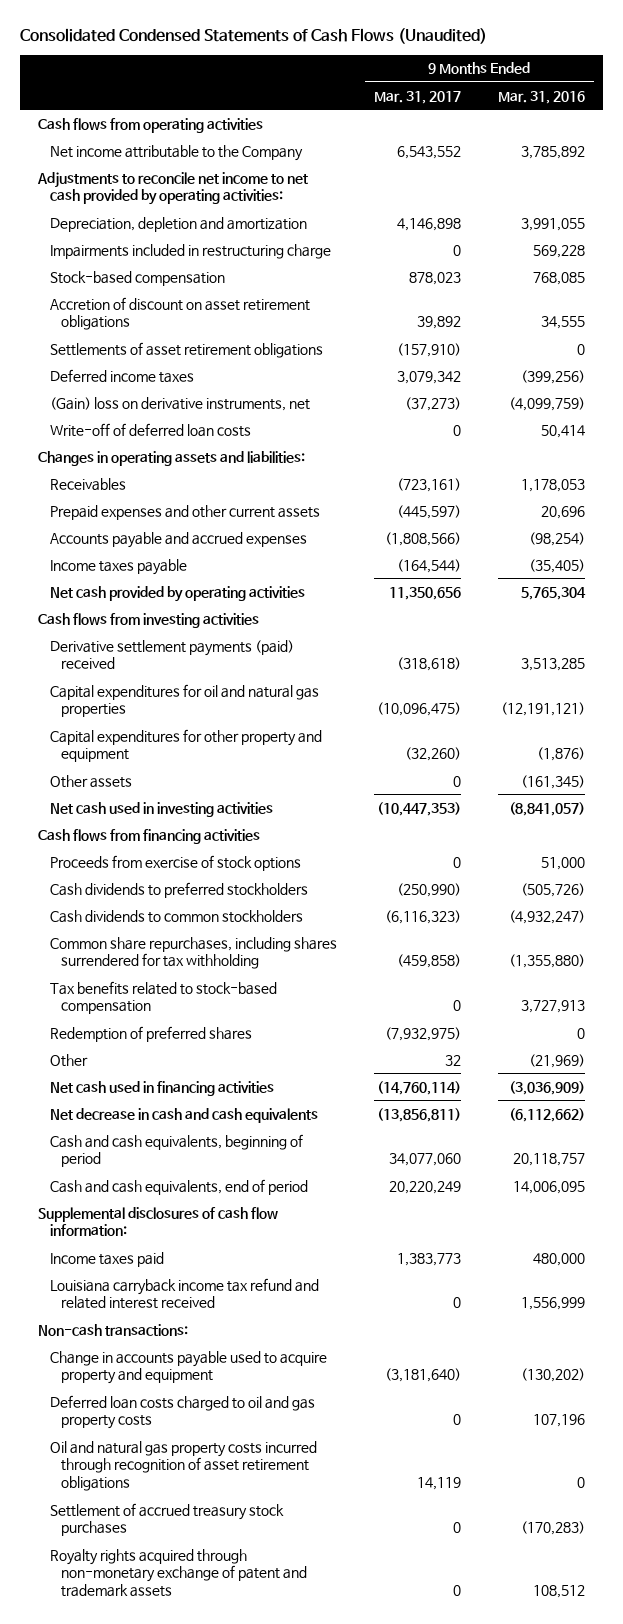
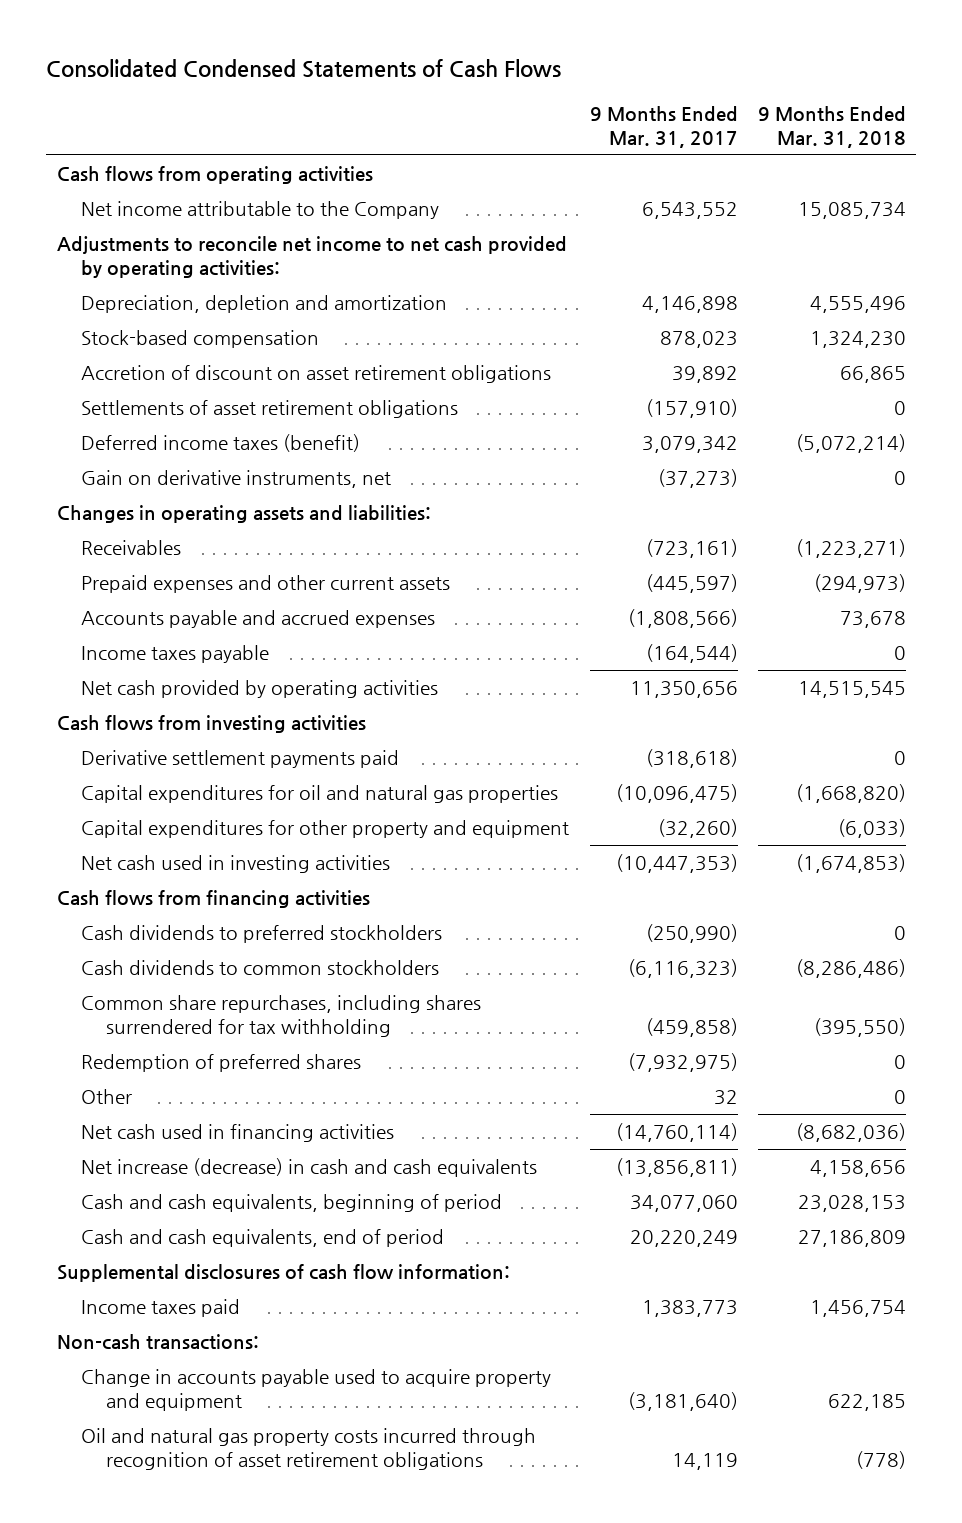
- Consolidated Condensed Statements of Cash Flows (Unaudited)
+ Consolidated Condensed Statements of Cash Flows
- | 9 Months Ended Mar. 31, 2017 | 9 Months Ended Mar. 31, 2016
+ | 9 Months Ended Mar. 31, 2017 | 9 Months Ended Mar. 31, 2018
- Impairments included in restructuring charge | 0 | 569,228
- Deferred income taxes | 3,079,342 | (399,256)
- (Gain) loss on derivative instruments, net | (37,273) | (4,099,759)
- Write-off of deferred loan costs | 0 | 50,414
+ Deferred income taxes (benefit) | 3,079,342 | (5,072,214)
+ Gain on derivative instruments, net | (37,273) | 0
- Derivative settlement payments (paid) received | (318,618) | 3,513,285
+ Derivative settlement payments paid | (318,618) | 0
- Other assets | 0 | (161,345)
- Proceeds from exercise of stock options | 0 | 51,000
- Tax benefits related to stock-based compensation | 0 | 3,727,913
- Net decrease in cash and cash equivalents | (13,856,811) | (6,112,662)
+ Net increase (decrease) in cash and cash equivalents | (13,856,811) | 4,158,656
- Louisiana carryback income tax refund and related interest received | 0 | 1,556,999
- Deferred loan costs charged to oil and gas property costs | 0 | 107,196
- Settlement of accrued treasury stock purchases | 0 | (170,283)
- Royalty rights acquired through non-monetary exchange of patent and trademark assets | 0 | 108,512

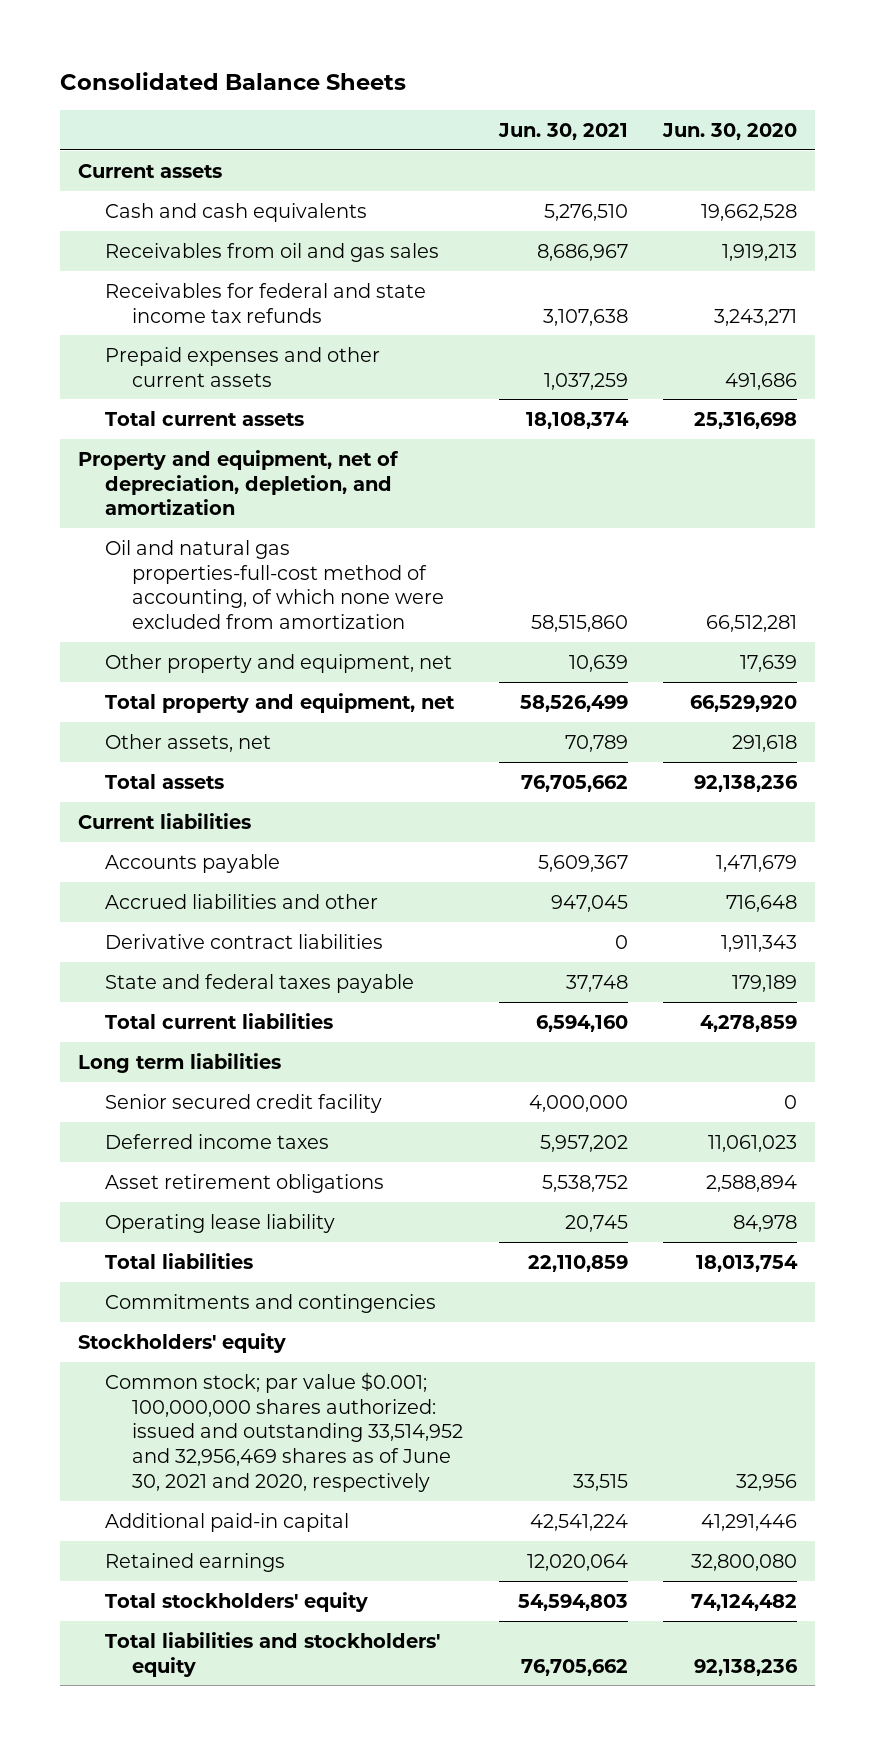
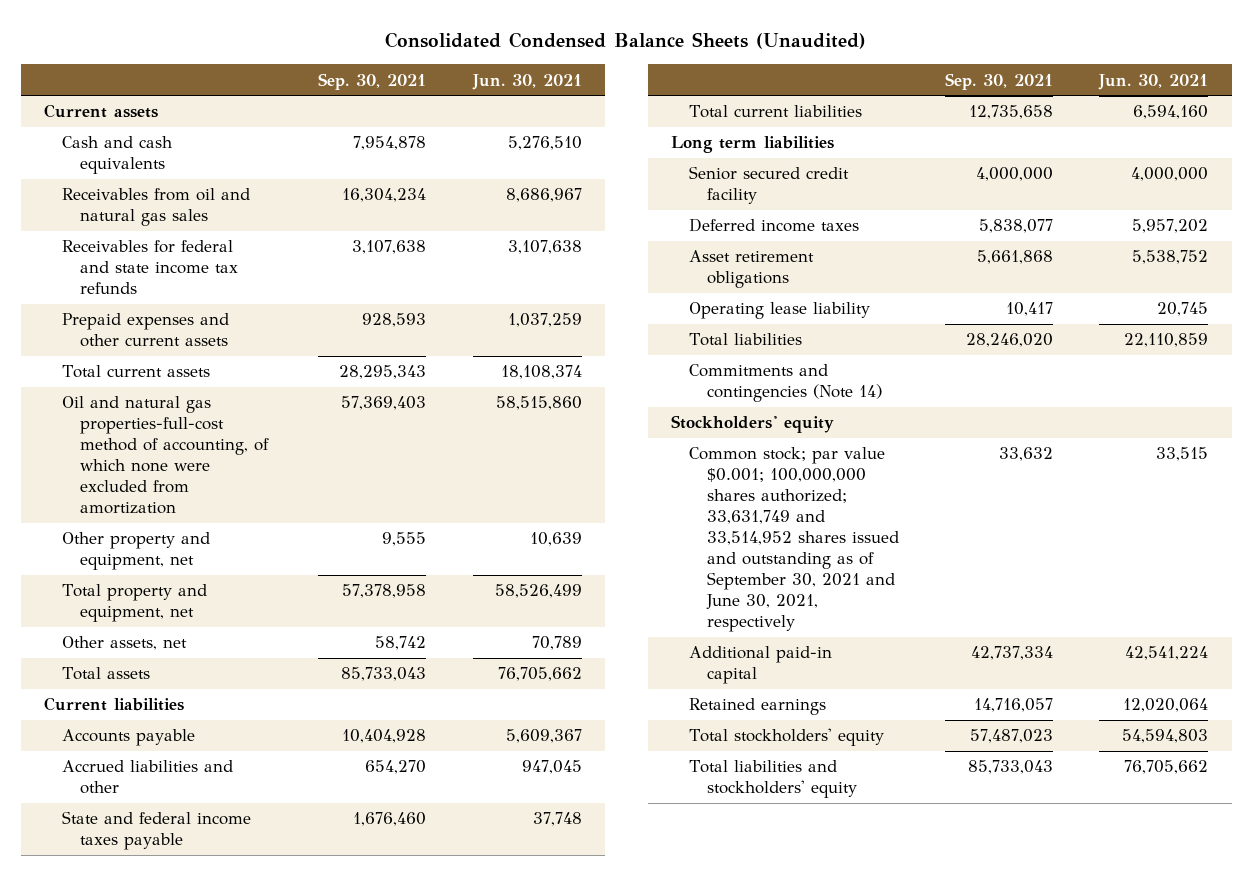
- Consolidated Balance Sheets
+ Consolidated Condensed Balance Sheets (Unaudited)
- | Jun. 30, 2021 | Jun. 30, 2020
+ | Sep. 30, 2021 | Jun. 30, 2021
- Receivables from oil and gas sales | 8,686,967 | 1,919,213
+ Receivables from oil and natural gas sales | 16,304,234 | 8,686,967
- Property and equipment, net of depreciation, depletion, and amortization
- Derivative contract liabilities | 0 | 1,911,343
- State and federal taxes payable | 37,748 | 179,189
+ State and federal income taxes payable | 1,676,460 | 37,748
- Commitments and contingencies
+ Commitments and contingencies (Note 14)
- Common stock; par value $0.001; 100,000,000 shares authorized: issued and outstanding 33,514,952 and 32,956,469 shares as of June 30, 2021 and 2020, respectively | 33,515 | 32,956
+ Common stock; par value $0.001; 100,000,000 shares authorized; 33,631,749 and 33,514,952 shares issued and outstanding as of September 30, 2021 and June 30, 2021, respectively | 33,632 | 33,515

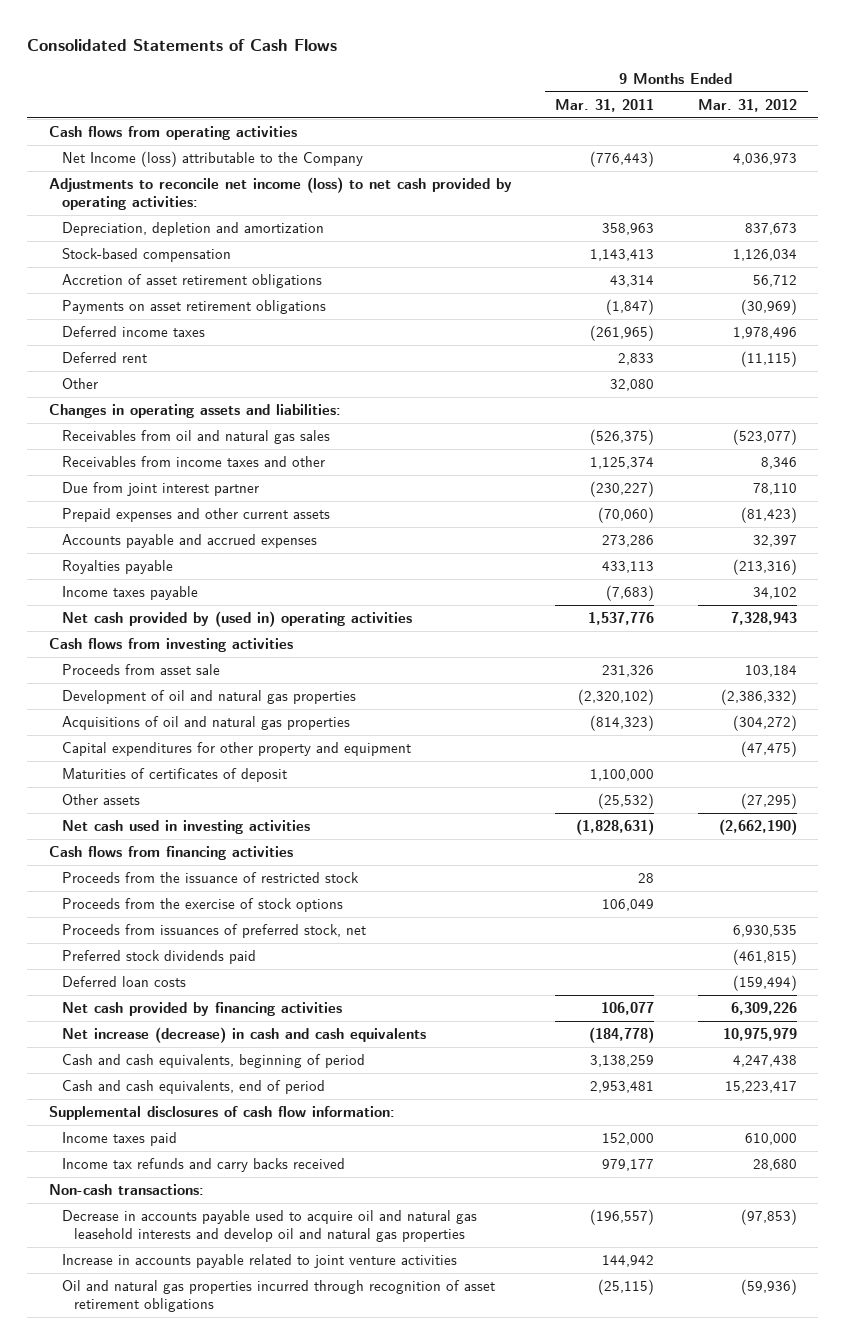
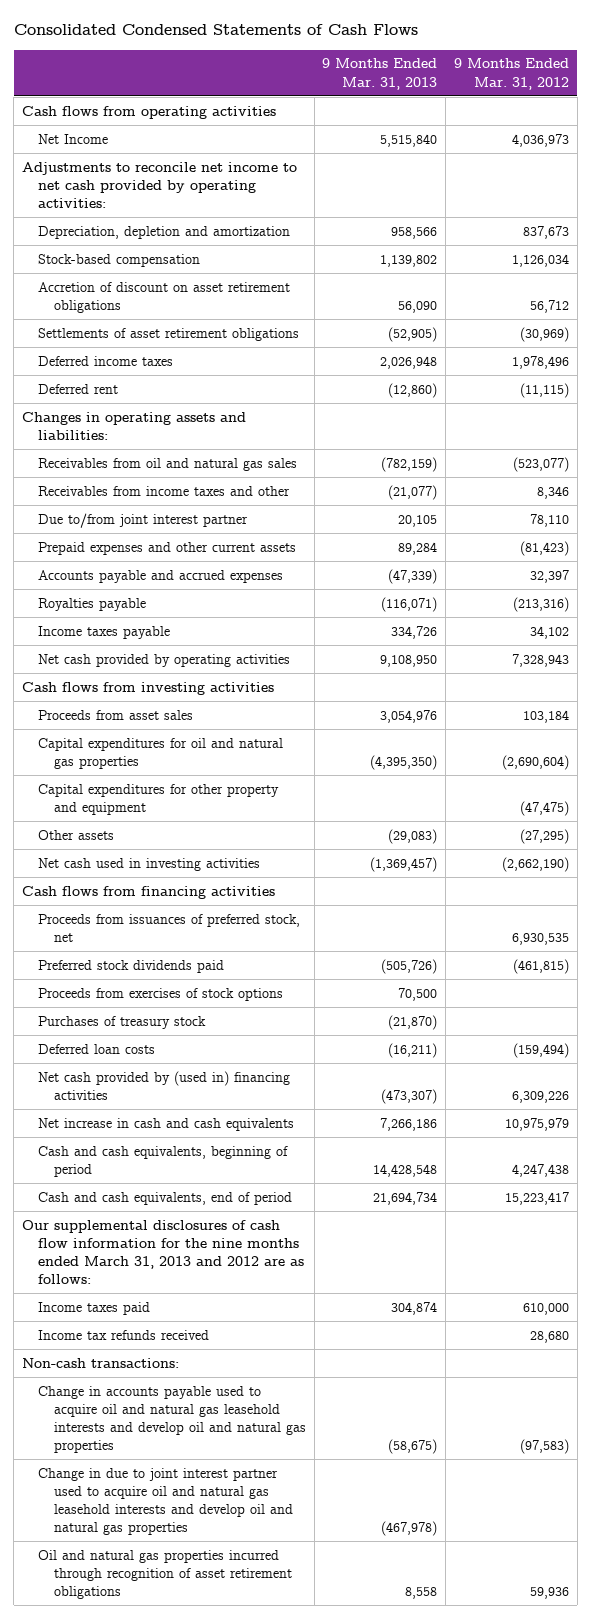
- Consolidated Statements of Cash Flows
+ Consolidated Condensed Statements of Cash Flows
- | 9 Months Ended Mar. 31, 2011 | 9 Months Ended Mar. 31, 2012
+ | 9 Months Ended Mar. 31, 2013 | 9 Months Ended Mar. 31, 2012
- Net Income (loss) attributable to the Company | (776,443) | 4,036,973
- Adjustments to reconcile net income (loss) to net cash provided by operating activities:
+ Net Income | 5,515,840 | 4,036,973
+ Adjustments to reconcile net income to net cash provided by operating activities:
- Accretion of asset retirement obligations | 43,314 | 56,712
- Payments on asset retirement obligations | (1,847) | (30,969)
+ Accretion of discount on asset retirement obligations | 56,090 | 56,712
+ Settlements of asset retirement obligations | (52,905) | (30,969)
- Other | 32,080 |
- Due from joint interest partner | (230,227) | 78,110
+ Due to/from joint interest partner | 20,105 | 78,110
- Net cash provided by (used in) operating activities | 1,537,776 | 7,328,943
+ Net cash provided by operating activities | 9,108,950 | 7,328,943
- Proceeds from asset sale | 231,326 | 103,184
- Development of oil and natural gas properties | (2,320,102) | (2,386,332)
- Acquisitions of oil and natural gas properties | (814,323) | (304,272)
+ Proceeds from asset sales | 3,054,976 | 103,184
+ Capital expenditures for oil and natural gas properties | (4,395,350) | (2,690,604)
- Maturities of certificates of deposit | 1,100,000 |
- Proceeds from the issuance of restricted stock | 28 |
- Proceeds from the exercise of stock options | 106,049 |
+ Proceeds from exercises of stock options | 70,500 |
+ Purchases of treasury stock | (21,870) |
- Net cash provided by financing activities | 106,077 | 6,309,226
- Net increase (decrease) in cash and cash equivalents | (184,778) | 10,975,979
+ Net cash provided by (used in) financing activities | (473,307) | 6,309,226
+ Net increase in cash and cash equivalents | 7,266,186 | 10,975,979
- Supplemental disclosures of cash flow information:
+ Our supplemental disclosures of cash flow information for the nine months ended March 31, 2013 and 2012 are as follows:
- Income tax refunds and carry backs received | 979,177 | 28,680
+ Income tax refunds received | | 28,680
- Decrease in accounts payable used to acquire oil and natural gas leasehold interests and develop oil and natural gas properties | (196,557) | (97,853)
- Increase in accounts payable related to joint venture activities | 144,942 |
- Oil and natural gas properties incurred through recognition of asset retirement obligations | (25,115) | (59,936)
+ Change in accounts payable used to acquire oil and natural gas leasehold interests and develop oil and natural gas properties | (58,675) | (97,583)
+ Change in due to joint interest partner used to acquire oil and natural gas leasehold interests and develop oil and natural gas properties | (467,978) |
+ Oil and natural gas properties incurred through recognition of asset retirement obligations | 8,558 | 59,936

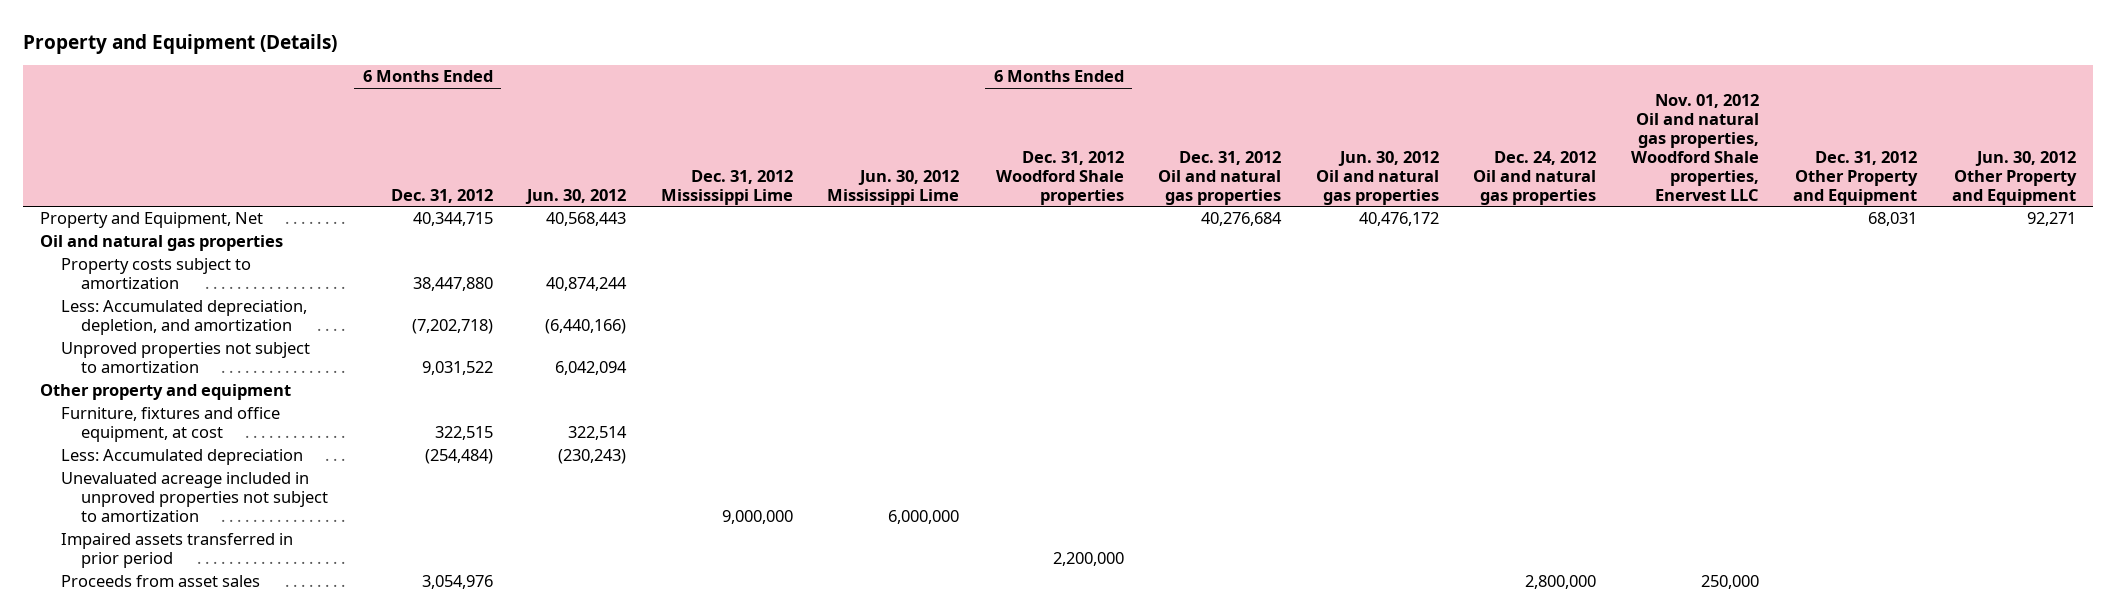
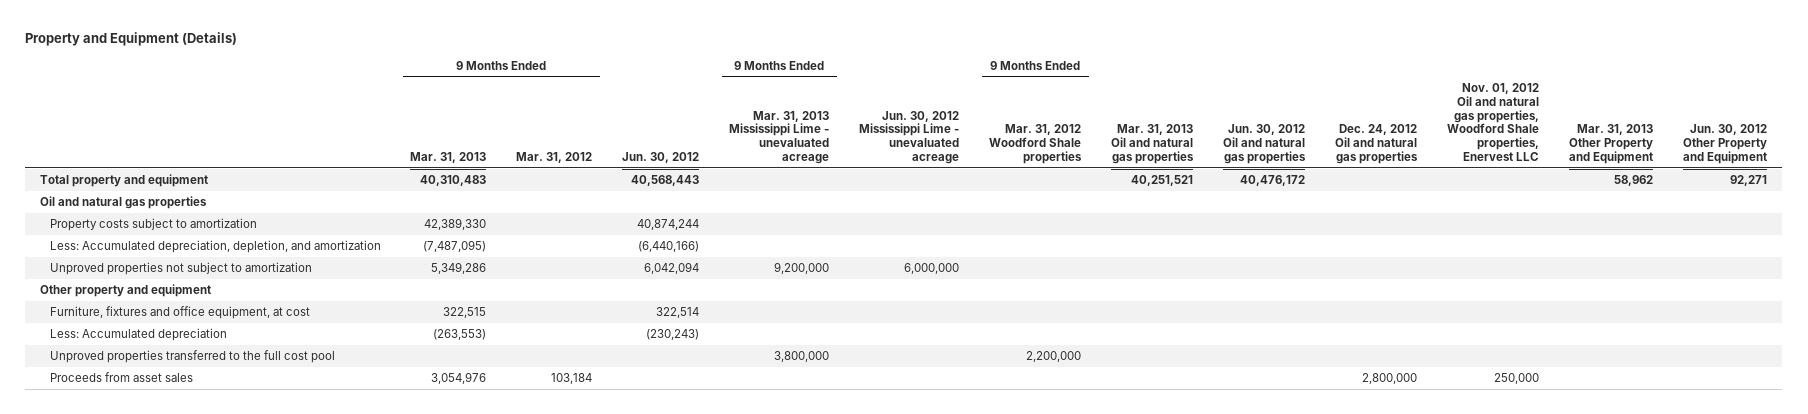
- | 6 Months Ended Dec. 31, 2012 | Jun. 30, 2012 | Dec. 31, 2012 Mississippi Lime | Jun. 30, 2012 Mississippi Lime | 6 Months Ended Dec. 31, 2012 Woodford Shale properties | Dec. 31, 2012 Oil and natural gas properties | Jun. 30, 2012 Oil and natural gas properties | Dec. 24, 2012 Oil and natural gas properties | Nov. 01, 2012 Oil and natural gas properties, Woodford Shale properties, Enervest LLC | Dec. 31, 2012 Other Property and Equipment | Jun. 30, 2012 Other Property and Equipment
+ | 9 Months Ended Mar. 31, 2013 | 9 Months Ended Mar. 31, 2012 | Jun. 30, 2012 | 9 Months Ended Mar. 31, 2013 Mississippi Lime - unevaluated acreage | Jun. 30, 2012 Mississippi Lime - unevaluated acreage | 9 Months Ended Mar. 31, 2012 Woodford Shale properties | Mar. 31, 2013 Oil and natural gas properties | Jun. 30, 2012 Oil and natural gas properties | Dec. 24, 2012 Oil and natural gas properties | Nov. 01, 2012 Oil and natural gas properties, Woodford Shale properties, Enervest LLC | Mar. 31, 2013 Other Property and Equipment | Jun. 30, 2012 Other Property and Equipment
- Property and Equipment, Net | 40,344,715 | 40,568,443 | | | | 40,276,684 | 40,476,172 | | | 68,031 | 92,271
+ Total property and equipment | 40,310,483 | | 40,568,443 | | | | 40,251,521 | 40,476,172 | | | 58,962 | 92,271
- Unevaluated acreage included in unproved properties not subject to amortization | | | 9,000,000 | 6,000,000 | | | | | | |
- Impaired assets transferred in prior period | | | | | 2,200,000 | | | | | |
+ Unproved properties transferred to the full cost pool | | | | 3,800,000 | | 2,200,000 | | | | | |

